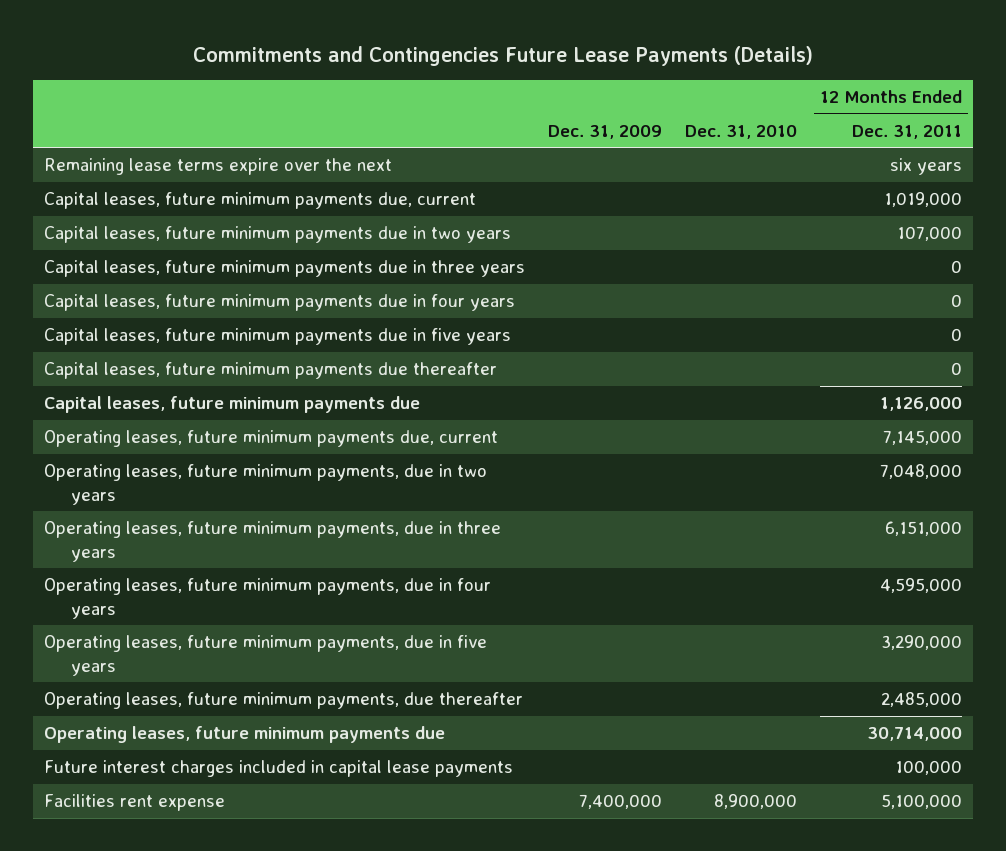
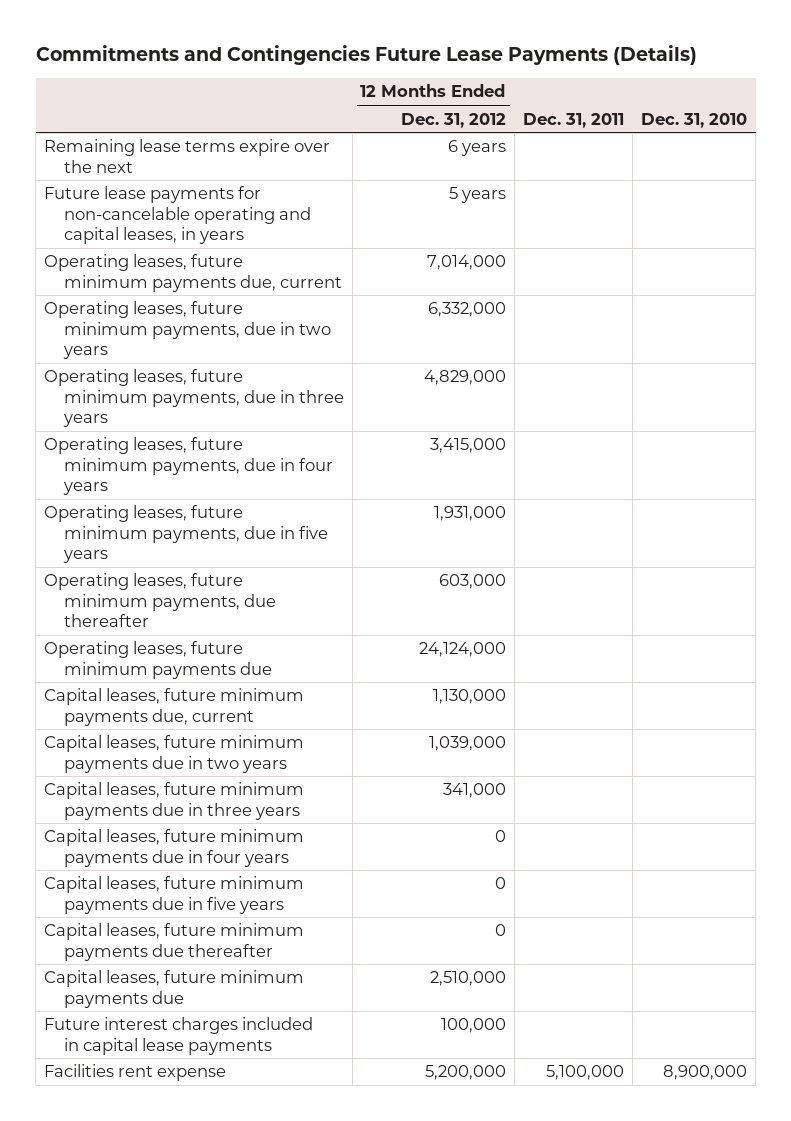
- | Dec. 31, 2009 | Dec. 31, 2010 | 12 Months Ended Dec. 31, 2011
+ | 12 Months Ended Dec. 31, 2012 | Dec. 31, 2011 | Dec. 31, 2010
+ Future lease payments for non-cancelable operating and capital leases, in years | 5 years | |
moved down: Capital leases, future minimum payments due, current | 1,130,000 | |
moved down: Capital leases, future minimum payments due in two years | 1,039,000 | |
moved down: Capital leases, future minimum payments due in three years | 341,000 | |
moved down: Capital leases, future minimum payments due in four years | 0 | |
moved down: Capital leases, future minimum payments due in five years | 0 | |
moved down: Capital leases, future minimum payments due thereafter | 0 | |
moved down: Capital leases, future minimum payments due | 2,510,000 | |

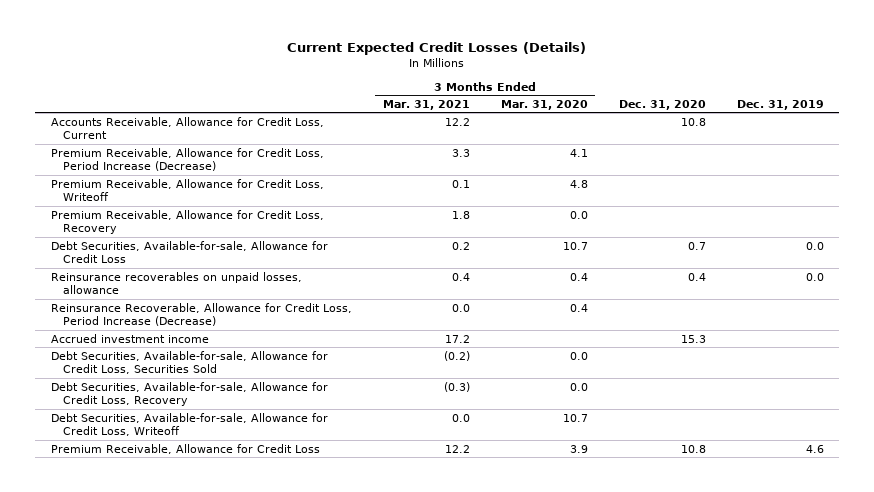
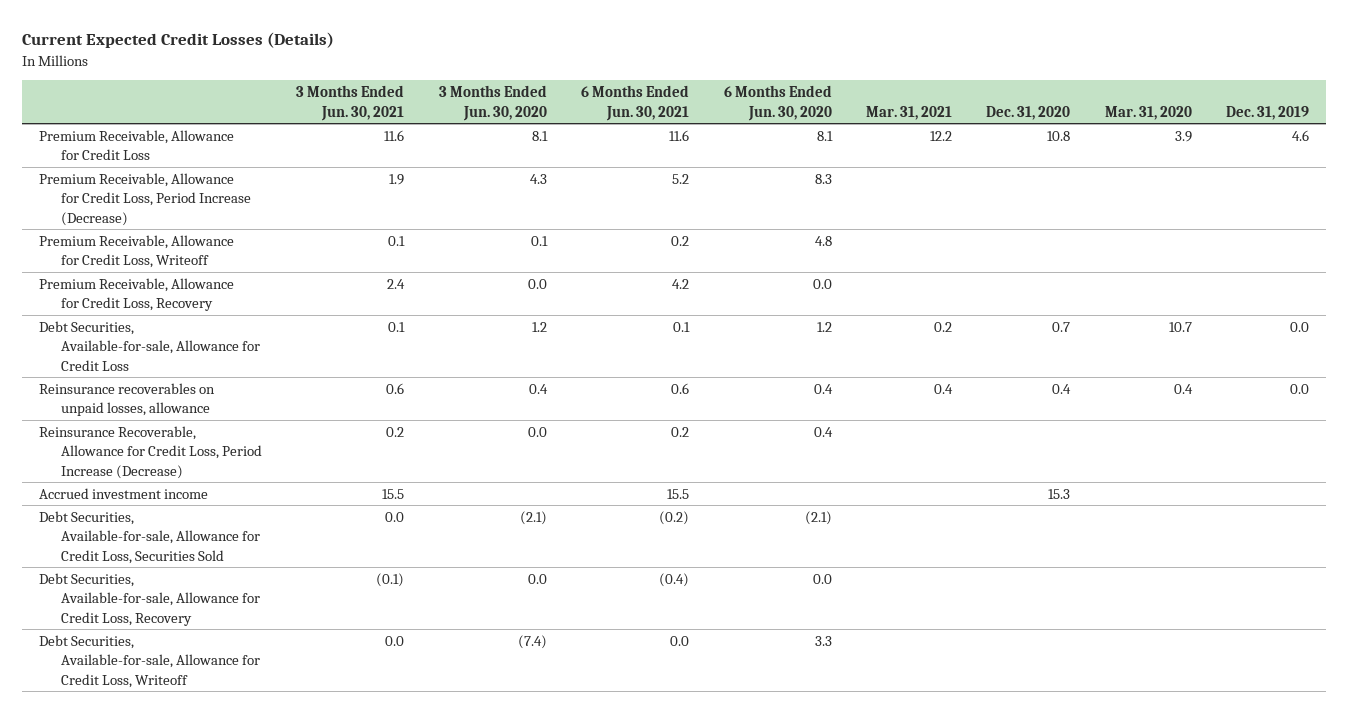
- | 3 Months Ended Mar. 31, 2021 | 3 Months Ended Mar. 31, 2020 | Dec. 31, 2020 | Dec. 31, 2019
+ | 3 Months Ended Jun. 30, 2021 | 3 Months Ended Jun. 30, 2020 | 6 Months Ended Jun. 30, 2021 | 6 Months Ended Jun. 30, 2020 | Mar. 31, 2021 | Dec. 31, 2020 | Mar. 31, 2020 | Dec. 31, 2019
- Accounts Receivable, Allowance for Credit Loss, Current | 12.2 | | 10.8 |
moved up: Premium Receivable, Allowance for Credit Loss | 11.6 | 8.1 | 11.6 | 8.1 | 12.2 | 10.8 | 3.9 | 4.6

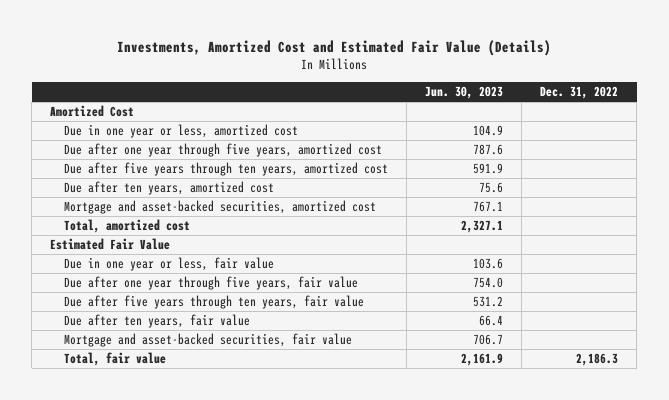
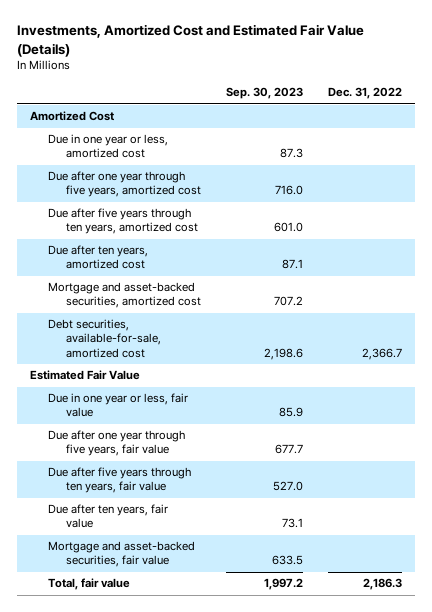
- | Jun. 30, 2023 | Dec. 31, 2022
+ | Sep. 30, 2023 | Dec. 31, 2022
- Total, amortized cost | 2,327.1 |
+ Debt securities, available-for-sale, amortized cost | 2,198.6 | 2,366.7

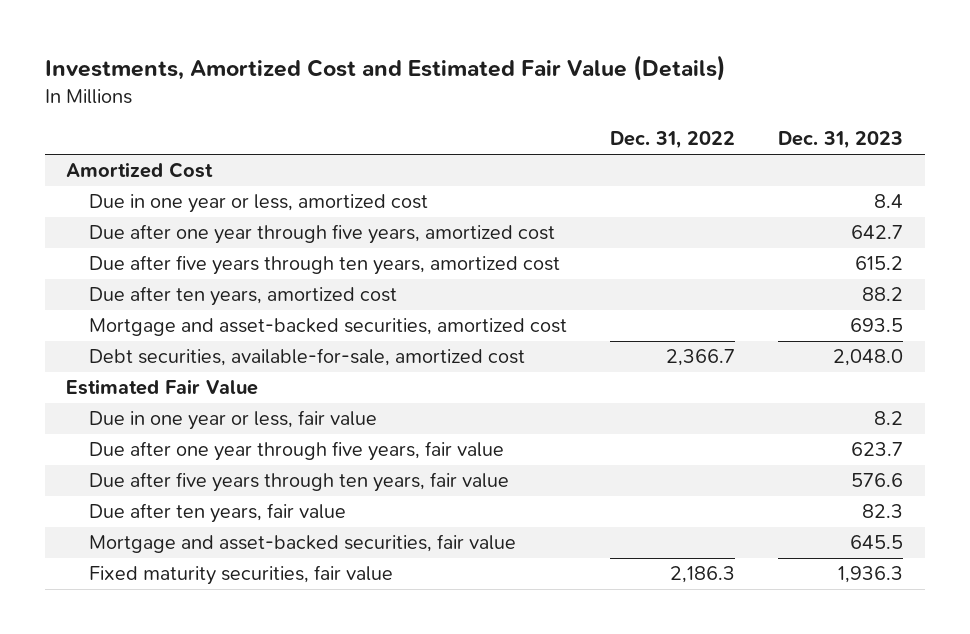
- | Sep. 30, 2023 | Dec. 31, 2022
+ | Dec. 31, 2022 | Dec. 31, 2023
- Total, fair value | 1,997.2 | 2,186.3
+ Fixed maturity securities, fair value | 2,186.3 | 1,936.3

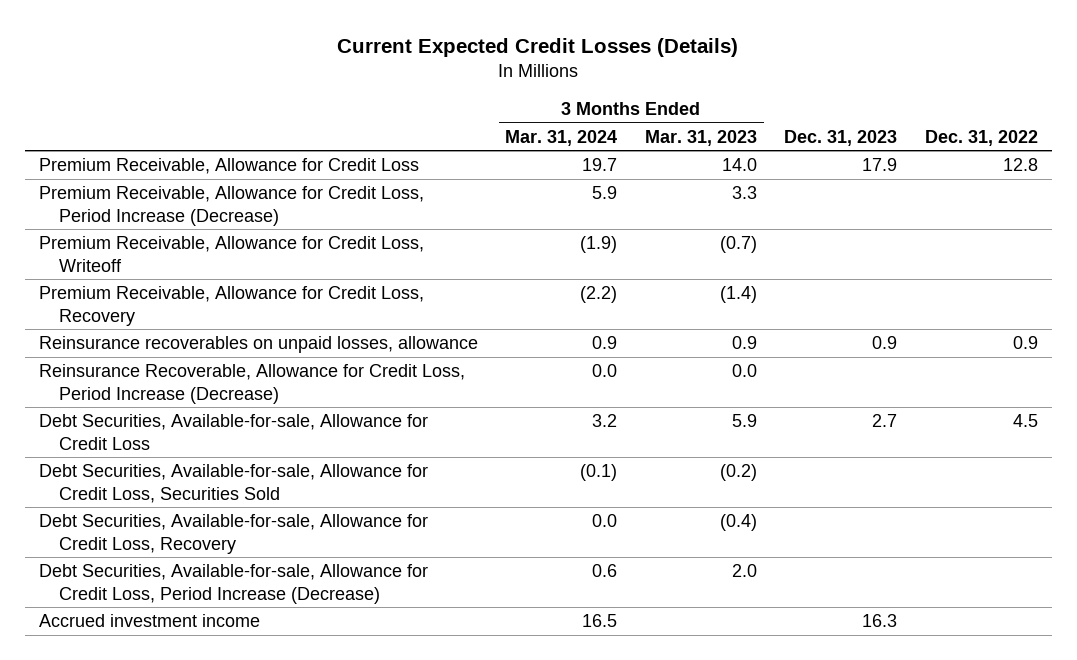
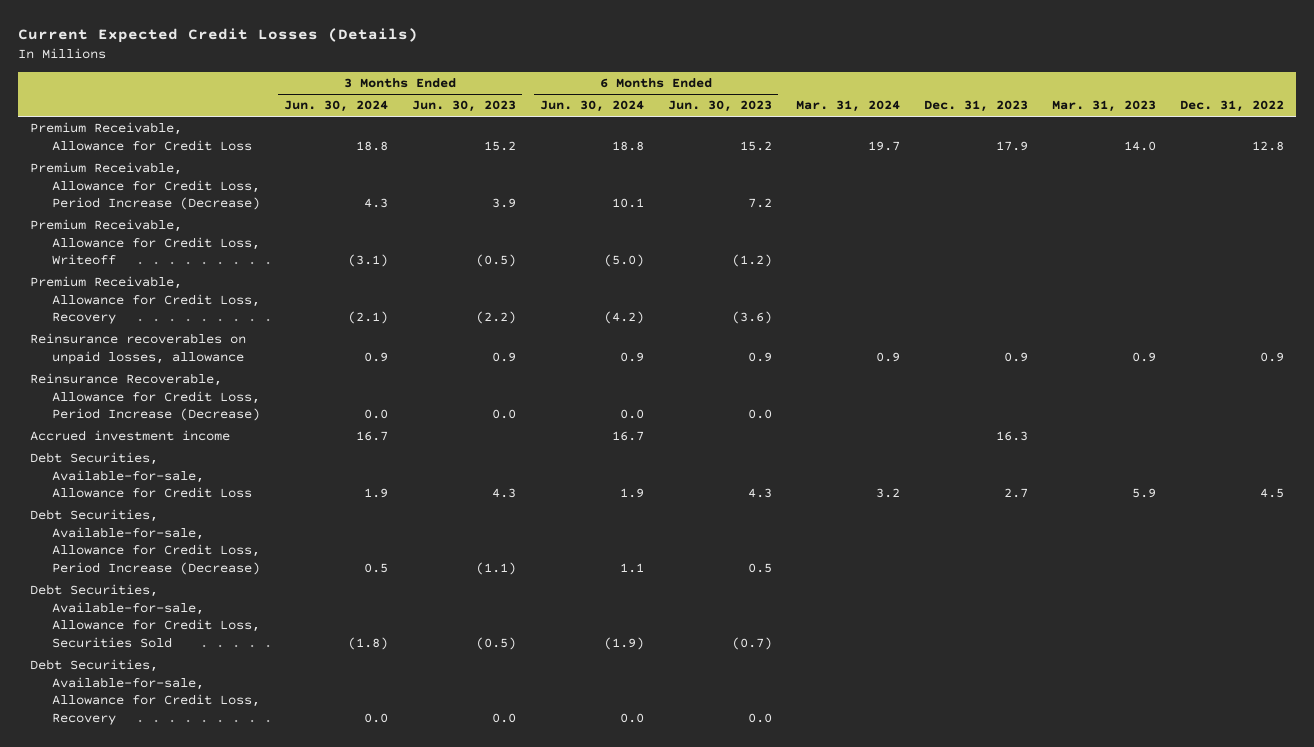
- | 3 Months Ended Mar. 31, 2024 | 3 Months Ended Mar. 31, 2023 | Dec. 31, 2023 | Dec. 31, 2022
+ | 3 Months Ended Jun. 30, 2024 | 3 Months Ended Jun. 30, 2023 | 6 Months Ended Jun. 30, 2024 | 6 Months Ended Jun. 30, 2023 | Mar. 31, 2024 | Dec. 31, 2023 | Mar. 31, 2023 | Dec. 31, 2022
moved up: Accrued investment income | 16.7 | | 16.7 | | | 16.3 | |
moved up: Debt Securities, Available-for-sale, Allowance for Credit Loss, Period Increase (Decrease) | 0.5 | (1.1) | 1.1 | 0.5 | | | |

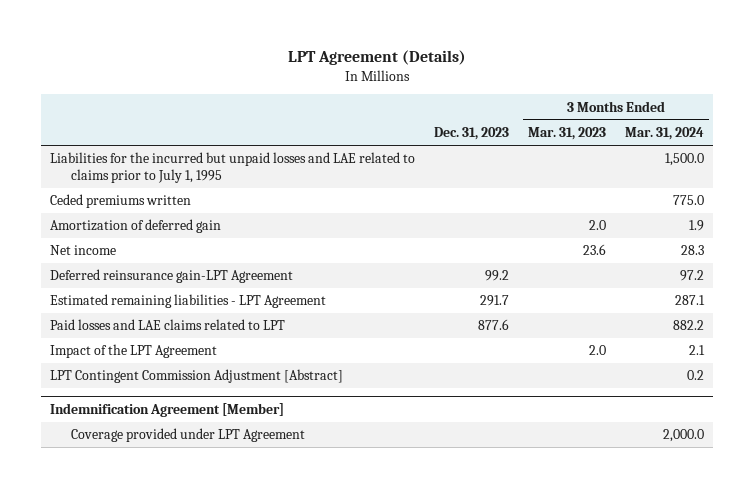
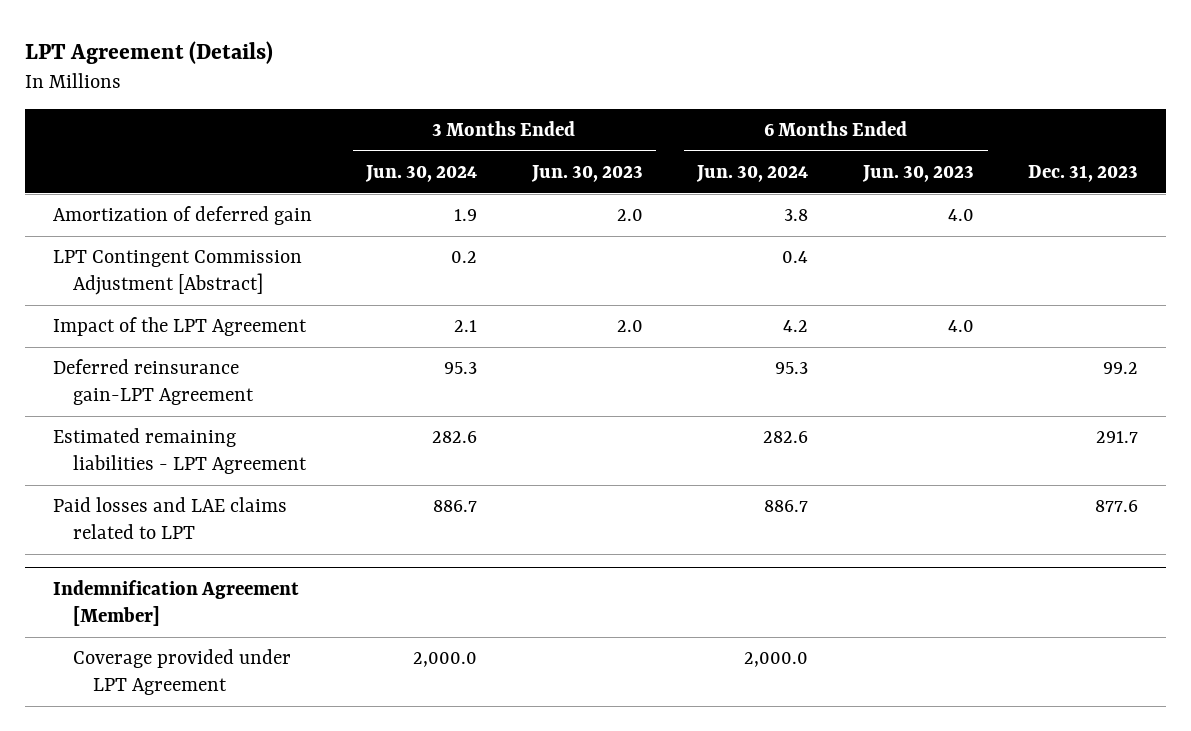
- | Dec. 31, 2023 | 3 Months Ended Mar. 31, 2023 | 3 Months Ended Mar. 31, 2024
+ | 3 Months Ended Jun. 30, 2024 | 3 Months Ended Jun. 30, 2023 | 6 Months Ended Jun. 30, 2024 | 6 Months Ended Jun. 30, 2023 | Dec. 31, 2023
- Liabilities for the incurred but unpaid losses and LAE related to claims prior to July 1, 1995 | | | 1,500.0
- Ceded premiums written | | | 775.0
- Net income | | 23.6 | 28.3
moved up: LPT Contingent Commission Adjustment [Abstract] | 0.2 | | 0.4 | |
moved up: Impact of the LPT Agreement | 2.1 | 2.0 | 4.2 | 4.0 |

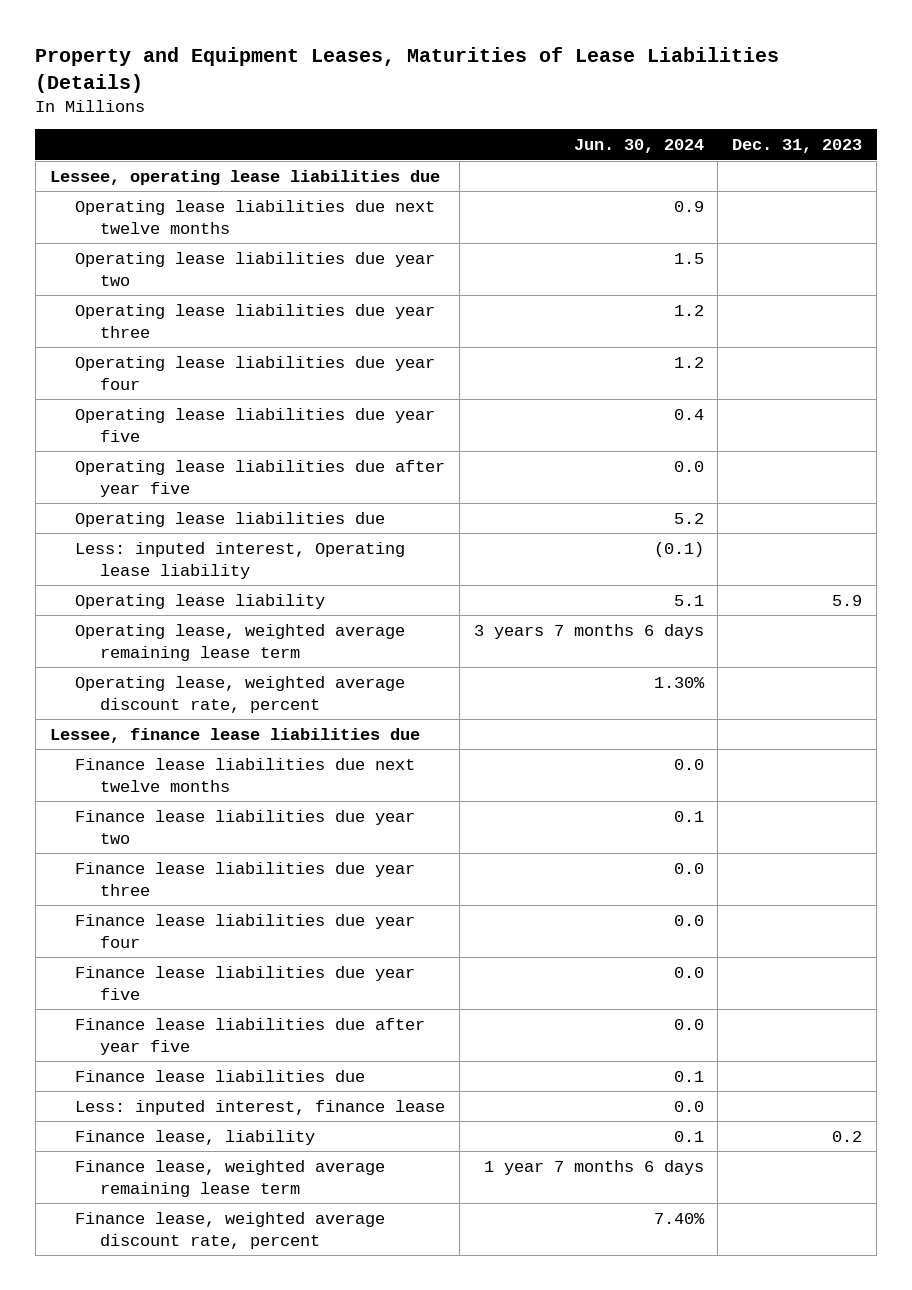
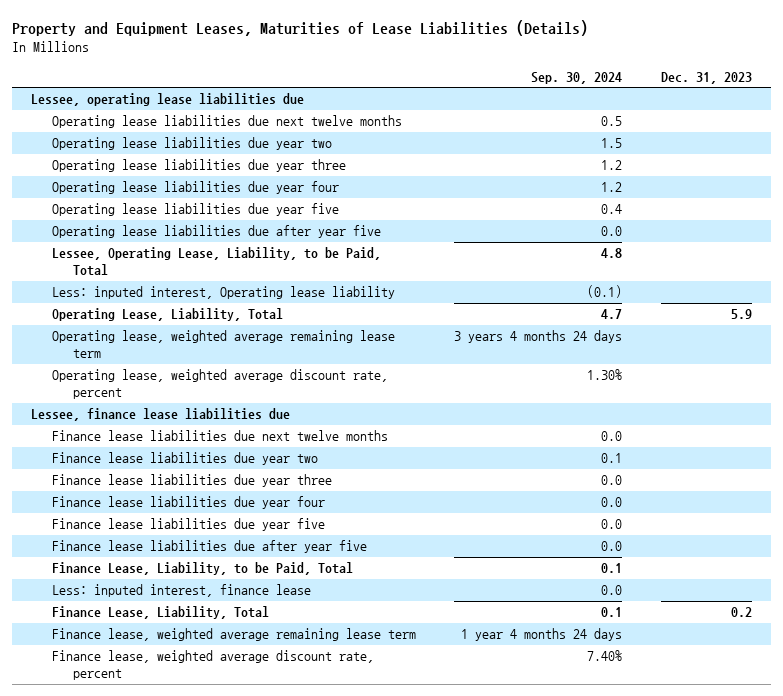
- | Jun. 30, 2024 | Dec. 31, 2023
+ | Sep. 30, 2024 | Dec. 31, 2023
- Operating lease liabilities due | 5.2 |
+ Lessee, Operating Lease, Liability, to be Paid, Total | 4.8 |
- Operating lease liability | 5.1 | 5.9
+ Operating Lease, Liability, Total | 4.7 | 5.9
- Finance lease liabilities due | 0.1 |
+ Finance Lease, Liability, to be Paid, Total | 0.1 |
- Finance lease, liability | 0.1 | 0.2
+ Finance Lease, Liability, Total | 0.1 | 0.2

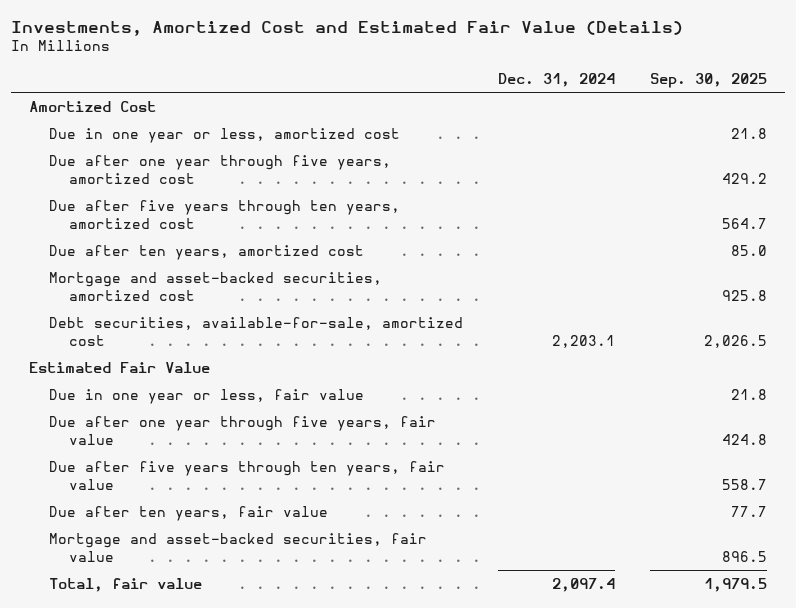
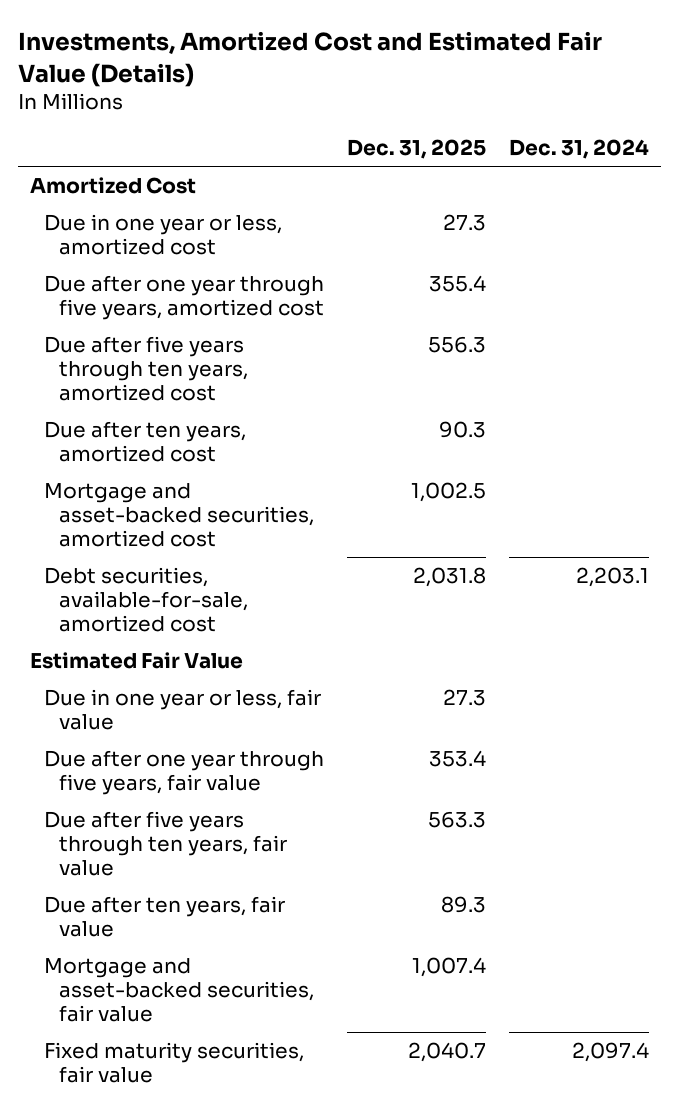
- | Dec. 31, 2024 | Sep. 30, 2025
+ | Dec. 31, 2025 | Dec. 31, 2024
- Total, fair value | 2,097.4 | 1,979.5
+ Fixed maturity securities, fair value | 2,040.7 | 2,097.4

